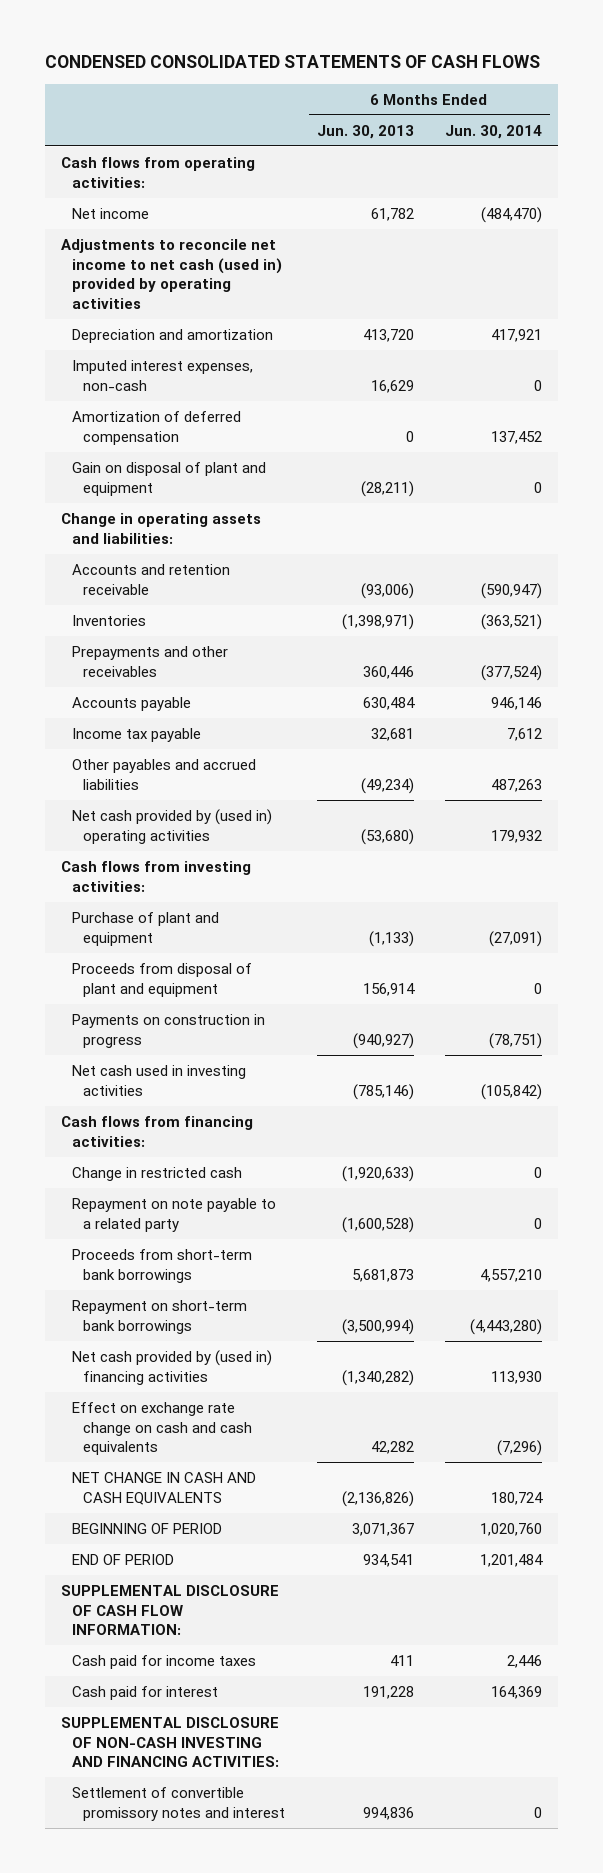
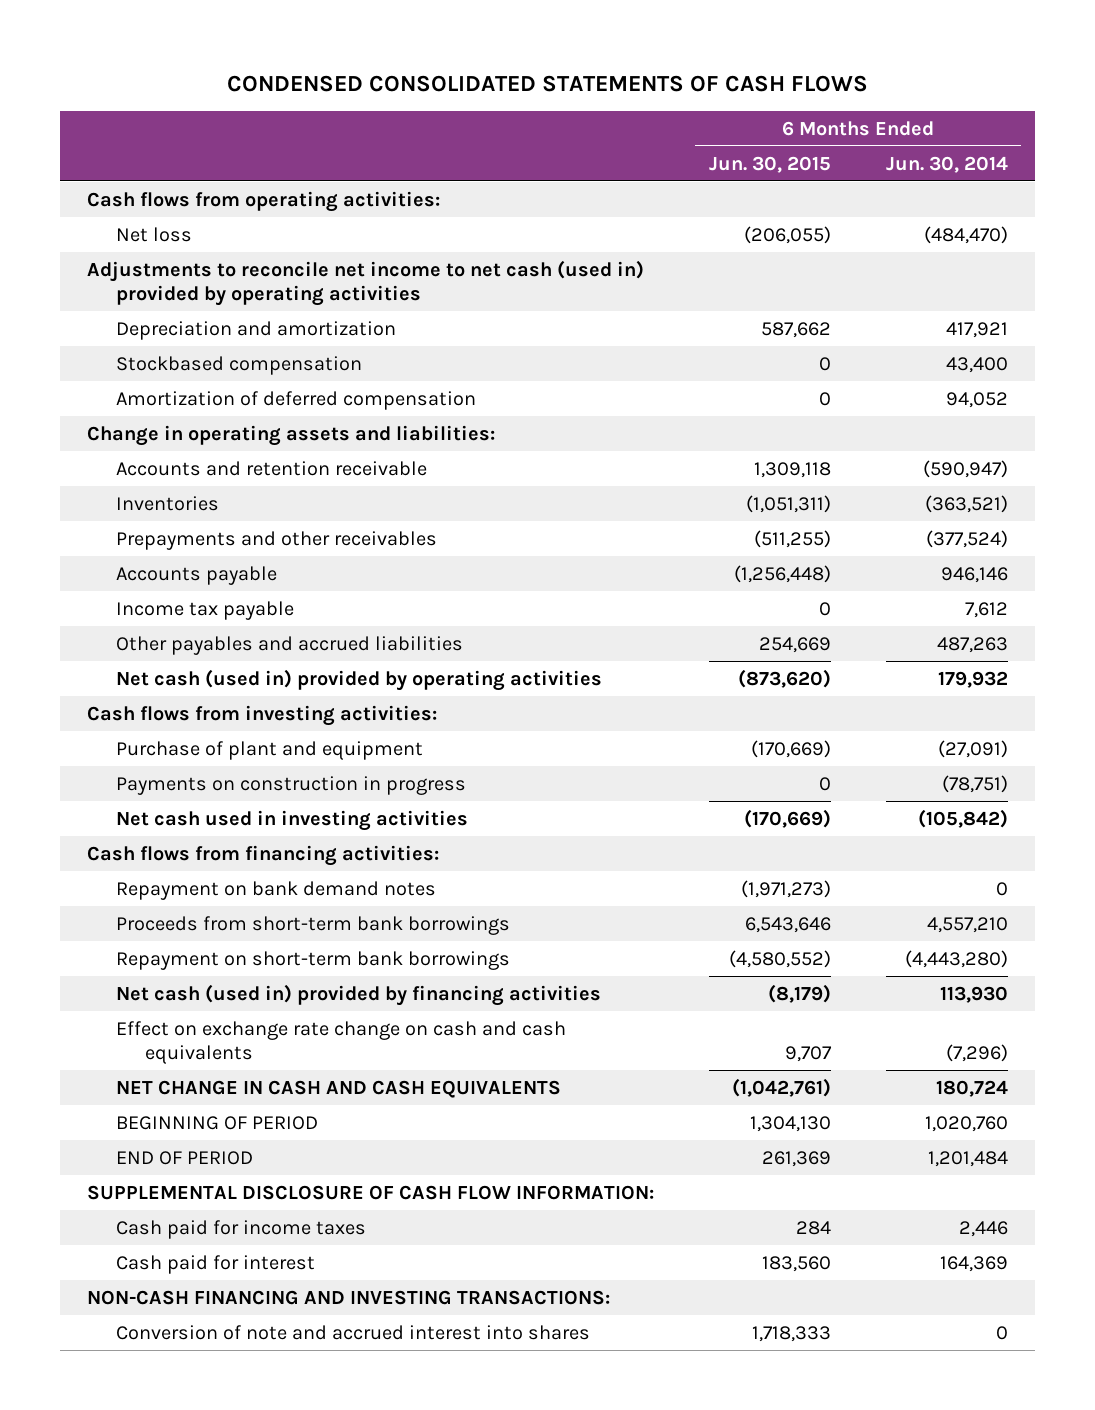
- | 6 Months Ended Jun. 30, 2013 | 6 Months Ended Jun. 30, 2014
+ | 6 Months Ended Jun. 30, 2015 | 6 Months Ended Jun. 30, 2014
- Net income | 61,782 | (484,470)
+ Net loss | (206,055) | (484,470)
- Imputed interest expenses, non-cash | 16,629 | 0
- Amortization of deferred compensation | 0 | 137,452
- Gain on disposal of plant and equipment | (28,211) | 0
+ Stockbased compensation | 0 | 43,400
+ Amortization of deferred compensation | 0 | 94,052
- Net cash provided by (used in) operating activities | (53,680) | 179,932
+ Net cash (used in) provided by operating activities | (873,620) | 179,932
- Proceeds from disposal of plant and equipment | 156,914 | 0
- Change in restricted cash | (1,920,633) | 0
- Repayment on note payable to a related party | (1,600,528) | 0
+ Repayment on bank demand notes | (1,971,273) | 0
- Net cash provided by (used in) financing activities | (1,340,282) | 113,930
+ Net cash (used in) provided by financing activities | (8,179) | 113,930
- SUPPLEMENTAL DISCLOSURE OF NON-CASH INVESTING AND FINANCING ACTIVITIES:
- Settlement of convertible promissory notes and interest | 994,836 | 0
+ NON-CASH FINANCING AND INVESTING TRANSACTIONS:
+ Conversion of note and accrued interest into shares | 1,718,333 | 0

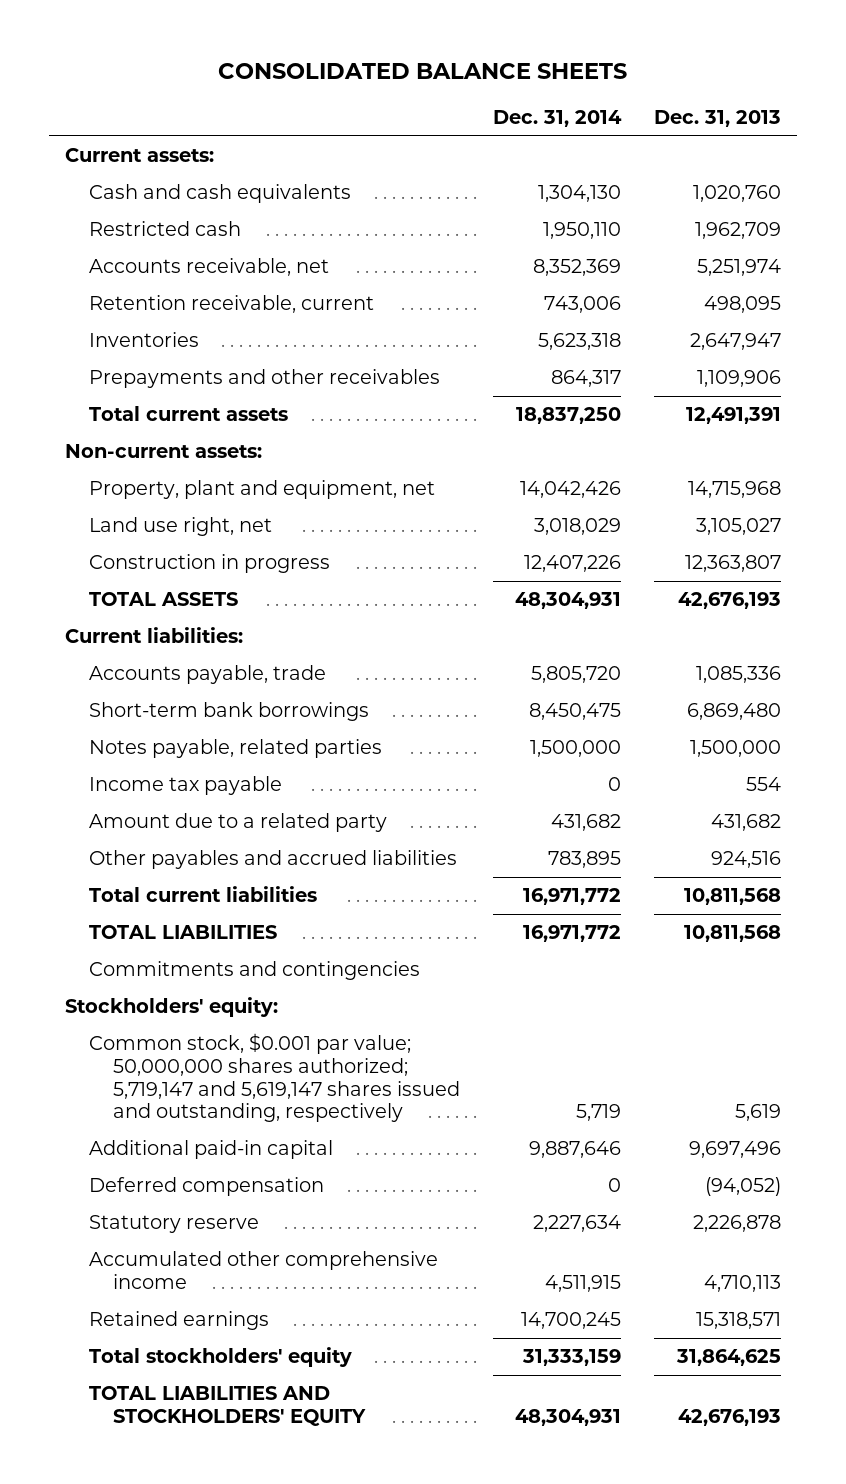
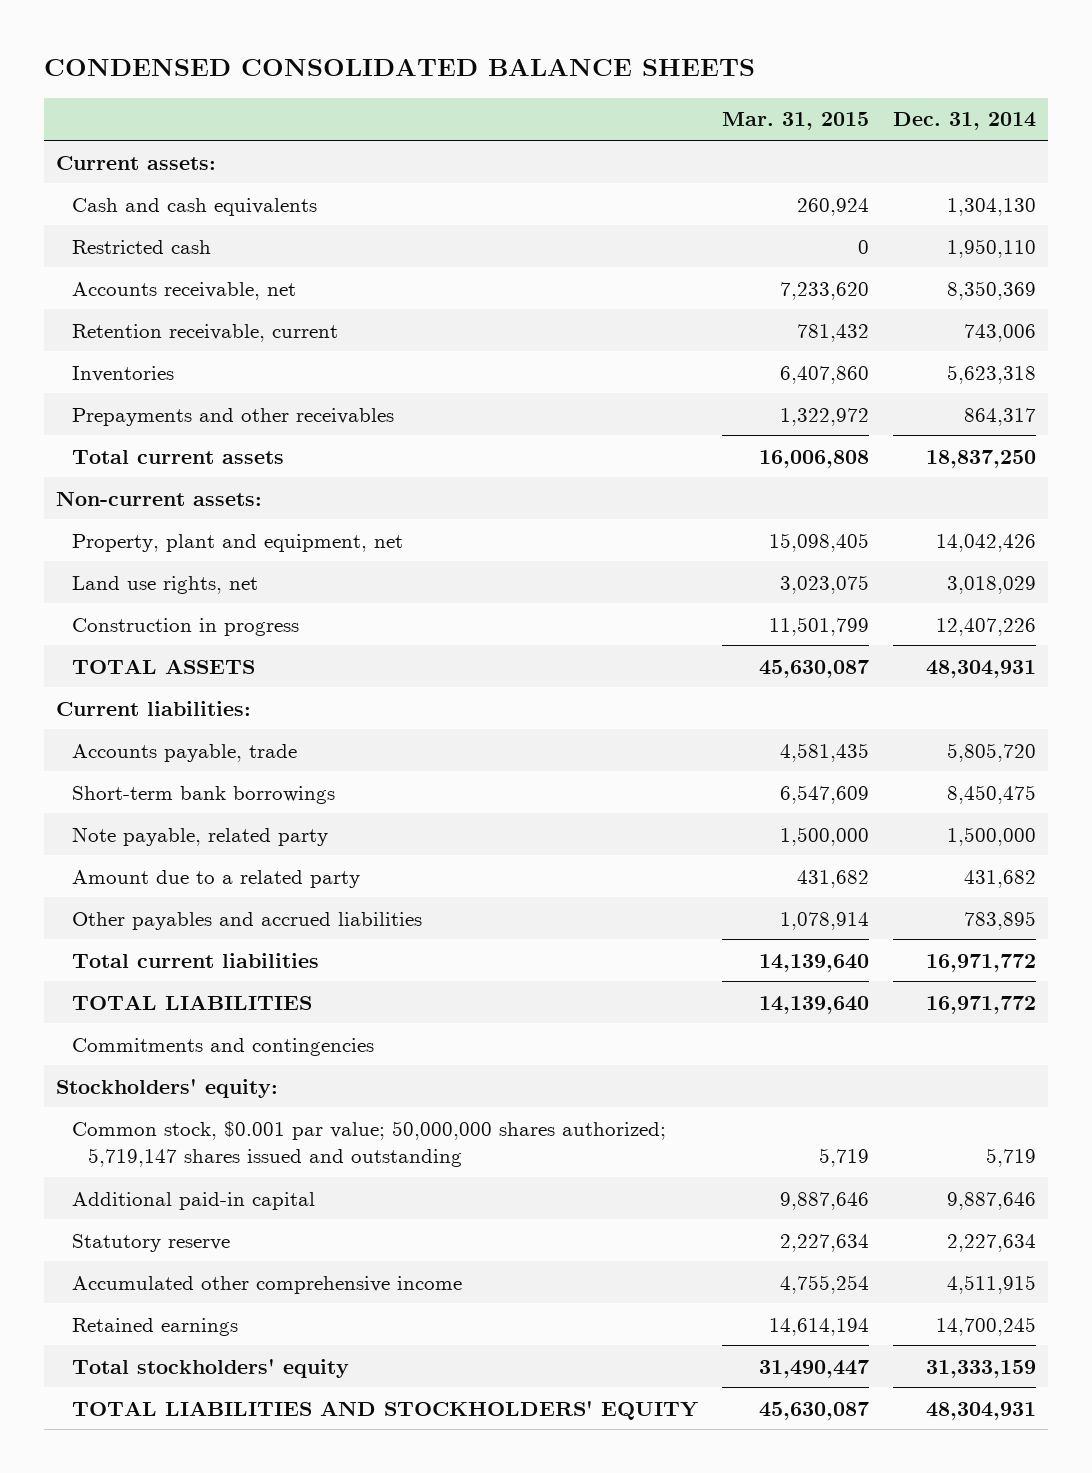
- CONSOLIDATED BALANCE SHEETS
+ CONDENSED CONSOLIDATED BALANCE SHEETS
- | Dec. 31, 2014 | Dec. 31, 2013
+ | Mar. 31, 2015 | Dec. 31, 2014
- Accounts receivable, net | 8,352,369 | 5,251,974
+ Accounts receivable, net | 7,233,620 | 8,350,369
- Land use right, net | 3,018,029 | 3,105,027
+ Land use rights, net | 3,023,075 | 3,018,029
- Notes payable, related parties | 1,500,000 | 1,500,000
- Income tax payable | 0 | 554
+ Note payable, related party | 1,500,000 | 1,500,000
- Common stock, $0.001 par value; 50,000,000 shares authorized; 5,719,147 and 5,619,147 shares issued and outstanding, respectively | 5,719 | 5,619
+ Common stock, $0.001 par value; 50,000,000 shares authorized; 5,719,147 shares issued and outstanding | 5,719 | 5,719
- Deferred compensation | 0 | (94,052)

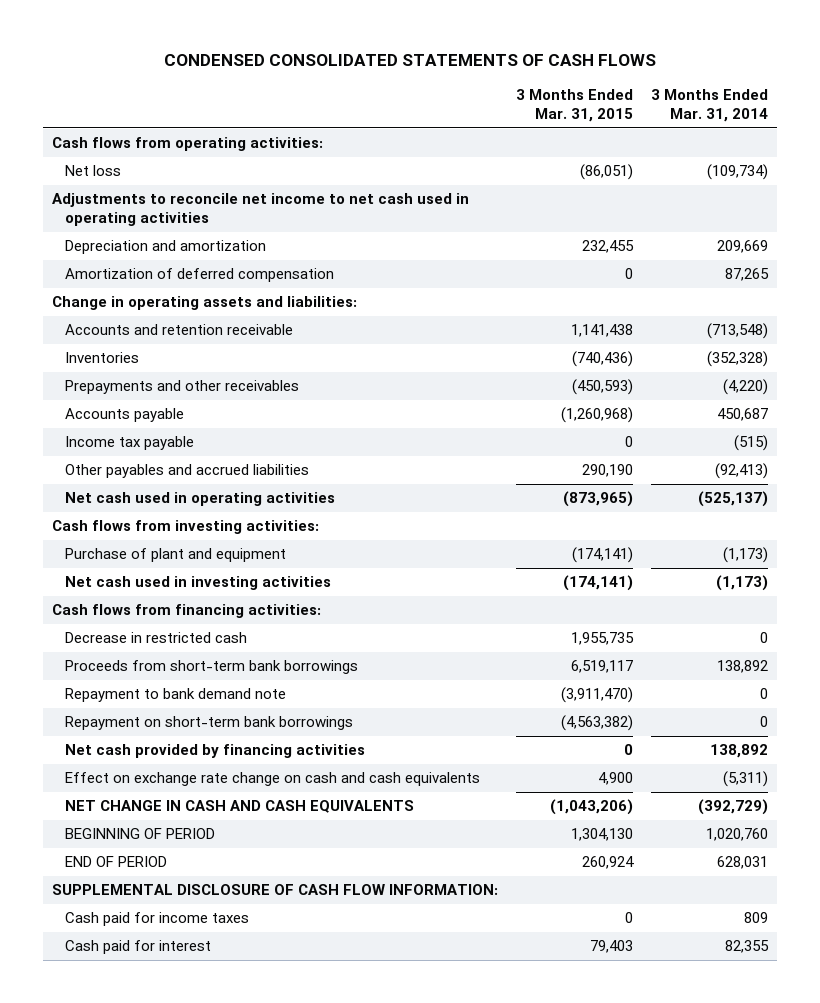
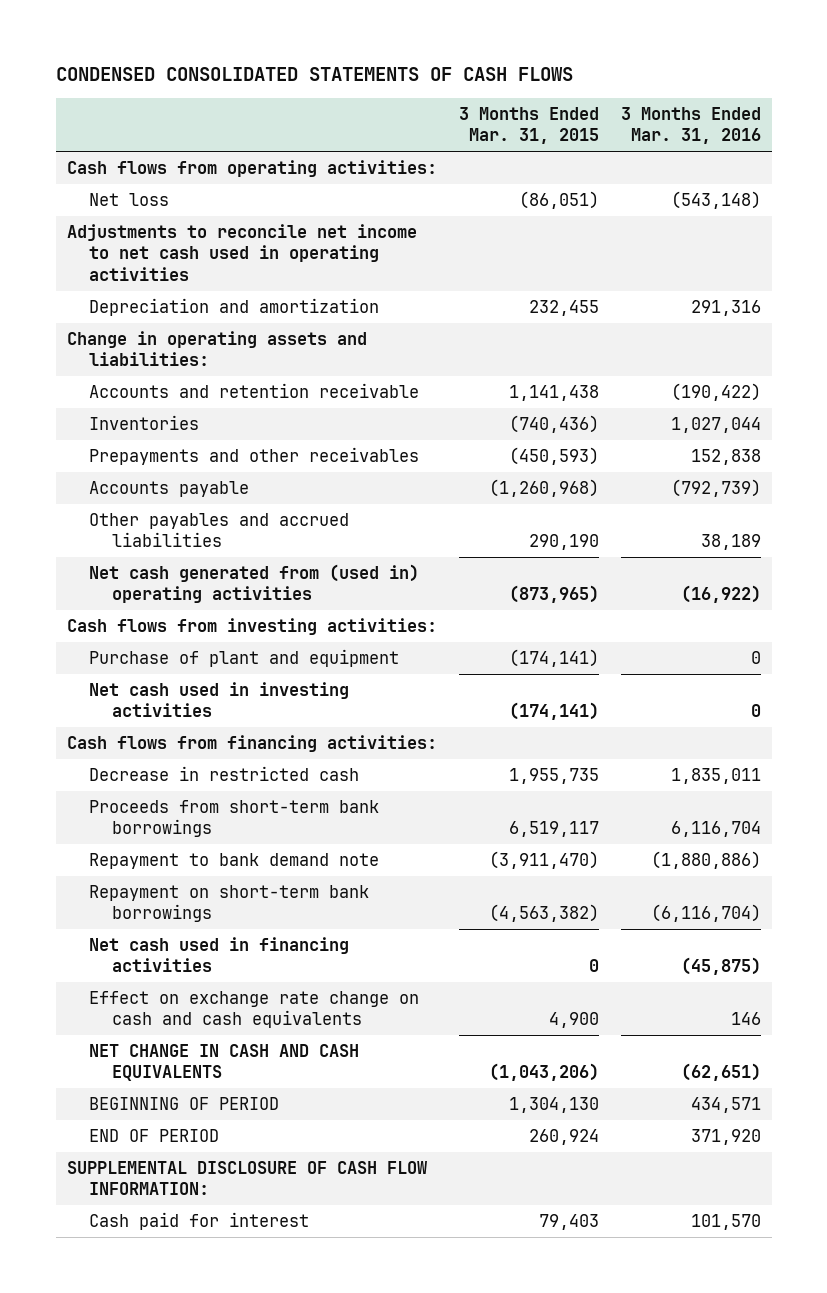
- | 3 Months Ended Mar. 31, 2015 | 3 Months Ended Mar. 31, 2014
+ | 3 Months Ended Mar. 31, 2015 | 3 Months Ended Mar. 31, 2016
- Amortization of deferred compensation | 0 | 87,265
- Income tax payable | 0 | (515)
- Net cash used in operating activities | (873,965) | (525,137)
+ Net cash generated from (used in) operating activities | (873,965) | (16,922)
- Net cash provided by financing activities | 0 | 138,892
+ Net cash used in financing activities | 0 | (45,875)
- Cash paid for income taxes | 0 | 809

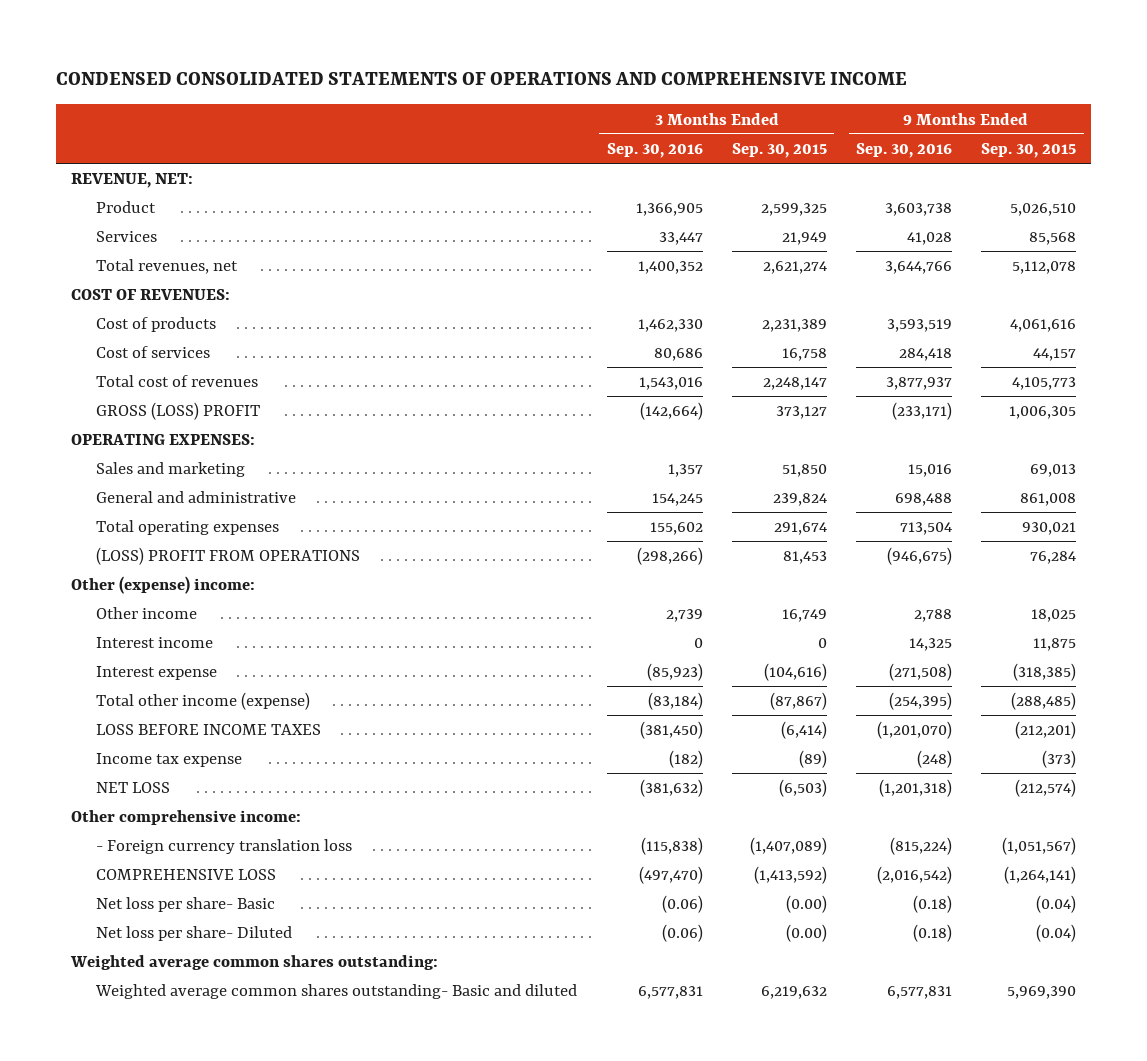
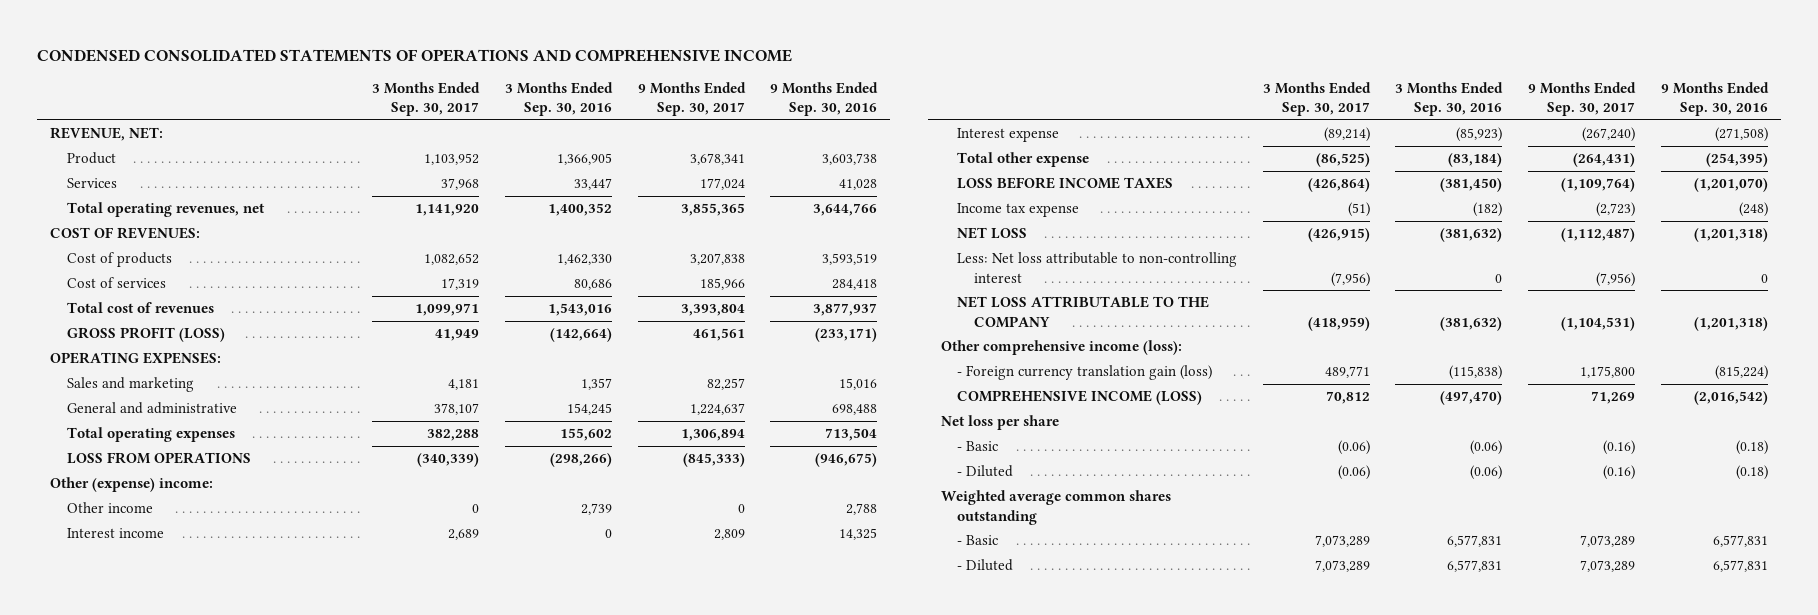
- | 3 Months Ended Sep. 30, 2016 | 3 Months Ended Sep. 30, 2015 | 9 Months Ended Sep. 30, 2016 | 9 Months Ended Sep. 30, 2015
+ | 3 Months Ended Sep. 30, 2017 | 3 Months Ended Sep. 30, 2016 | 9 Months Ended Sep. 30, 2017 | 9 Months Ended Sep. 30, 2016
- Total revenues, net | 1,400,352 | 2,621,274 | 3,644,766 | 5,112,078
+ Total operating revenues, net | 1,141,920 | 1,400,352 | 3,855,365 | 3,644,766
- GROSS (LOSS) PROFIT | (142,664) | 373,127 | (233,171) | 1,006,305
+ GROSS PROFIT (LOSS) | 41,949 | (142,664) | 461,561 | (233,171)
- (LOSS) PROFIT FROM OPERATIONS | (298,266) | 81,453 | (946,675) | 76,284
+ LOSS FROM OPERATIONS | (340,339) | (298,266) | (845,333) | (946,675)
- Total other income (expense) | (83,184) | (87,867) | (254,395) | (288,485)
+ Total other expense | (86,525) | (83,184) | (264,431) | (254,395)
- Other comprehensive income:
- - Foreign currency translation loss | (115,838) | (1,407,089) | (815,224) | (1,051,567)
- COMPREHENSIVE LOSS | (497,470) | (1,413,592) | (2,016,542) | (1,264,141)
- Net loss per share- Basic | (0.06) | (0.00) | (0.18) | (0.04)
- Net loss per share- Diluted | (0.06) | (0.00) | (0.18) | (0.04)
- Weighted average common shares outstanding:
- Weighted average common shares outstanding- Basic and diluted | 6,577,831 | 6,219,632 | 6,577,831 | 5,969,390
+ Less: Net loss attributable to non-controlling interest | (7,956) | 0 | (7,956) | 0
+ NET LOSS ATTRIBUTABLE TO THE COMPANY | (418,959) | (381,632) | (1,104,531) | (1,201,318)
+ Other comprehensive income (loss):
+ - Foreign currency translation gain (loss) | 489,771 | (115,838) | 1,175,800 | (815,224)
+ COMPREHENSIVE INCOME (LOSS) | 70,812 | (497,470) | 71,269 | (2,016,542)
+ Net loss per share
+ - Basic | (0.06) | (0.06) | (0.16) | (0.18)
+ - Diluted | (0.06) | (0.06) | (0.16) | (0.18)
+ Weighted average common shares outstanding
+ - Basic | 7,073,289 | 6,577,831 | 7,073,289 | 6,577,831
+ - Diluted | 7,073,289 | 6,577,831 | 7,073,289 | 6,577,831

